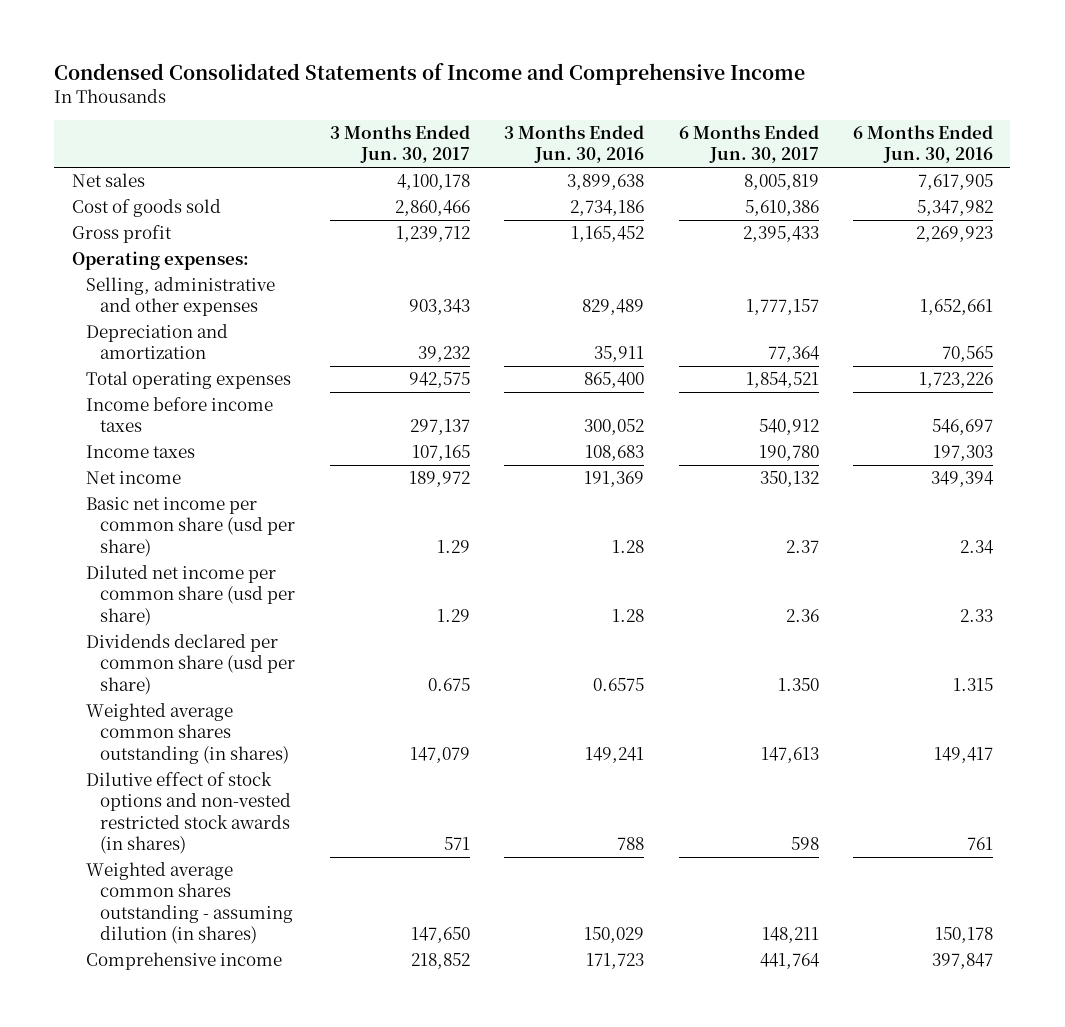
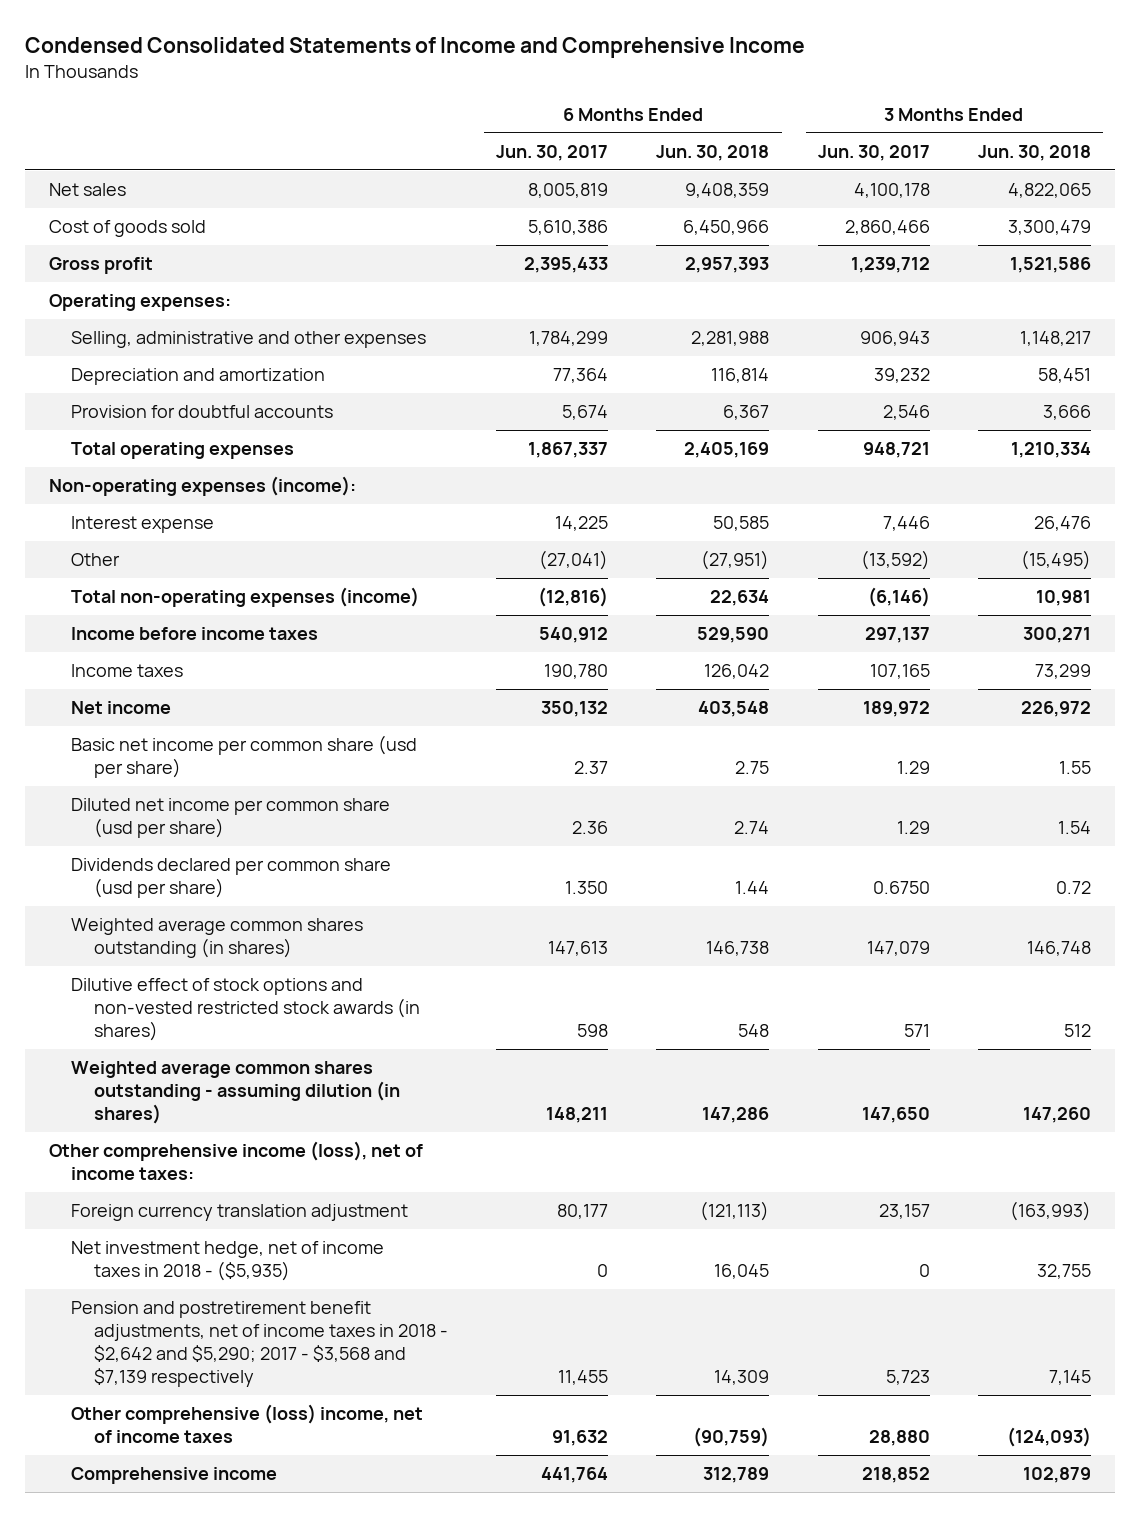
- | 3 Months Ended Jun. 30, 2017 | 3 Months Ended Jun. 30, 2016 | 6 Months Ended Jun. 30, 2017 | 6 Months Ended Jun. 30, 2016
+ | 6 Months Ended Jun. 30, 2017 | 6 Months Ended Jun. 30, 2018 | 3 Months Ended Jun. 30, 2017 | 3 Months Ended Jun. 30, 2018
- Selling, administrative and other expenses | 903,343 | 829,489 | 1,777,157 | 1,652,661
+ Selling, administrative and other expenses | 1,784,299 | 2,281,988 | 906,943 | 1,148,217
- Total operating expenses | 942,575 | 865,400 | 1,854,521 | 1,723,226
+ Provision for doubtful accounts | 5,674 | 6,367 | 2,546 | 3,666
+ Total operating expenses | 1,867,337 | 2,405,169 | 948,721 | 1,210,334
+ Non-operating expenses (income):
+ Interest expense | 14,225 | 50,585 | 7,446 | 26,476
+ Other | (27,041) | (27,951) | (13,592) | (15,495)
+ Total non-operating expenses (income) | (12,816) | 22,634 | (6,146) | 10,981
- Dividends declared per common share (usd per share) | 0.675 | 0.6575 | 1.350 | 1.315
+ Dividends declared per common share (usd per share) | 1.350 | 1.44 | 0.6750 | 0.72
+ Other comprehensive income (loss), net of income taxes:
+ Foreign currency translation adjustment | 80,177 | (121,113) | 23,157 | (163,993)
+ Net investment hedge, net of income taxes in 2018 - ($5,935) | 0 | 16,045 | 0 | 32,755
+ Pension and postretirement benefit adjustments, net of income taxes in 2018 - $2,642 and $5,290; 2017 - $3,568 and $7,139 respectively | 11,455 | 14,309 | 5,723 | 7,145
+ Other comprehensive (loss) income, net of income taxes | 91,632 | (90,759) | 28,880 | (124,093)

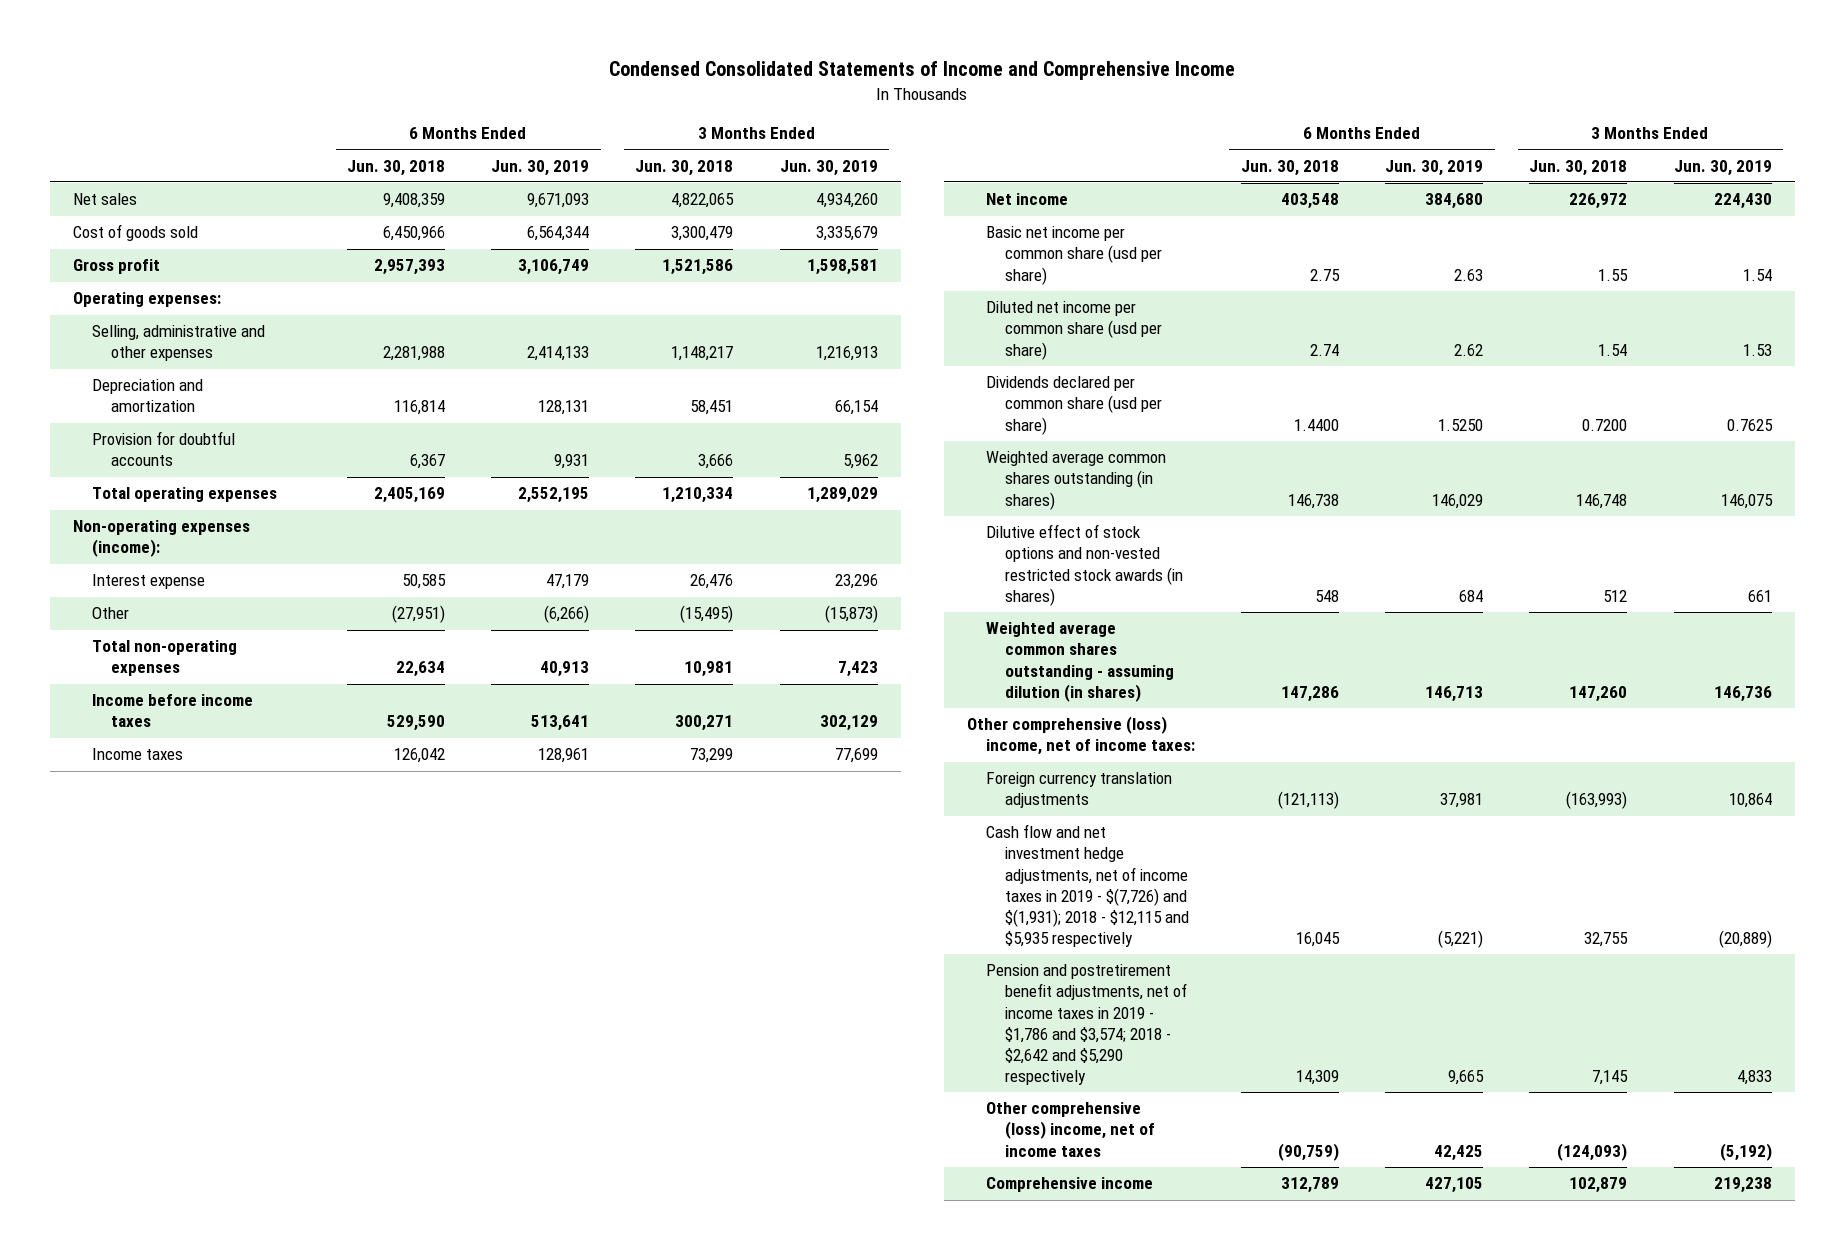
- | 6 Months Ended Jun. 30, 2017 | 6 Months Ended Jun. 30, 2018 | 3 Months Ended Jun. 30, 2017 | 3 Months Ended Jun. 30, 2018
+ | 6 Months Ended Jun. 30, 2018 | 6 Months Ended Jun. 30, 2019 | 3 Months Ended Jun. 30, 2018 | 3 Months Ended Jun. 30, 2019
- Total non-operating expenses (income) | (12,816) | 22,634 | (6,146) | 10,981
+ Total non-operating expenses | 22,634 | 40,913 | 10,981 | 7,423
- Dividends declared per common share (usd per share) | 1.350 | 1.44 | 0.6750 | 0.72
+ Dividends declared per common share (usd per share) | 1.4400 | 1.5250 | 0.7200 | 0.7625
- Other comprehensive income (loss), net of income taxes:
- Foreign currency translation adjustment | 80,177 | (121,113) | 23,157 | (163,993)
- Net investment hedge, net of income taxes in 2018 - ($5,935) | 0 | 16,045 | 0 | 32,755
- Pension and postretirement benefit adjustments, net of income taxes in 2018 - $2,642 and $5,290; 2017 - $3,568 and $7,139 respectively | 11,455 | 14,309 | 5,723 | 7,145
+ Other comprehensive (loss) income, net of income taxes:
+ Foreign currency translation adjustments | (121,113) | 37,981 | (163,993) | 10,864
+ Cash flow and net investment hedge adjustments, net of income taxes in 2019 - $(7,726) and $(1,931); 2018 - $12,115 and $5,935 respectively | 16,045 | (5,221) | 32,755 | (20,889)
+ Pension and postretirement benefit adjustments, net of income taxes in 2019 - $1,786 and $3,574; 2018 - $2,642 and $5,290 respectively | 14,309 | 9,665 | 7,145 | 4,833

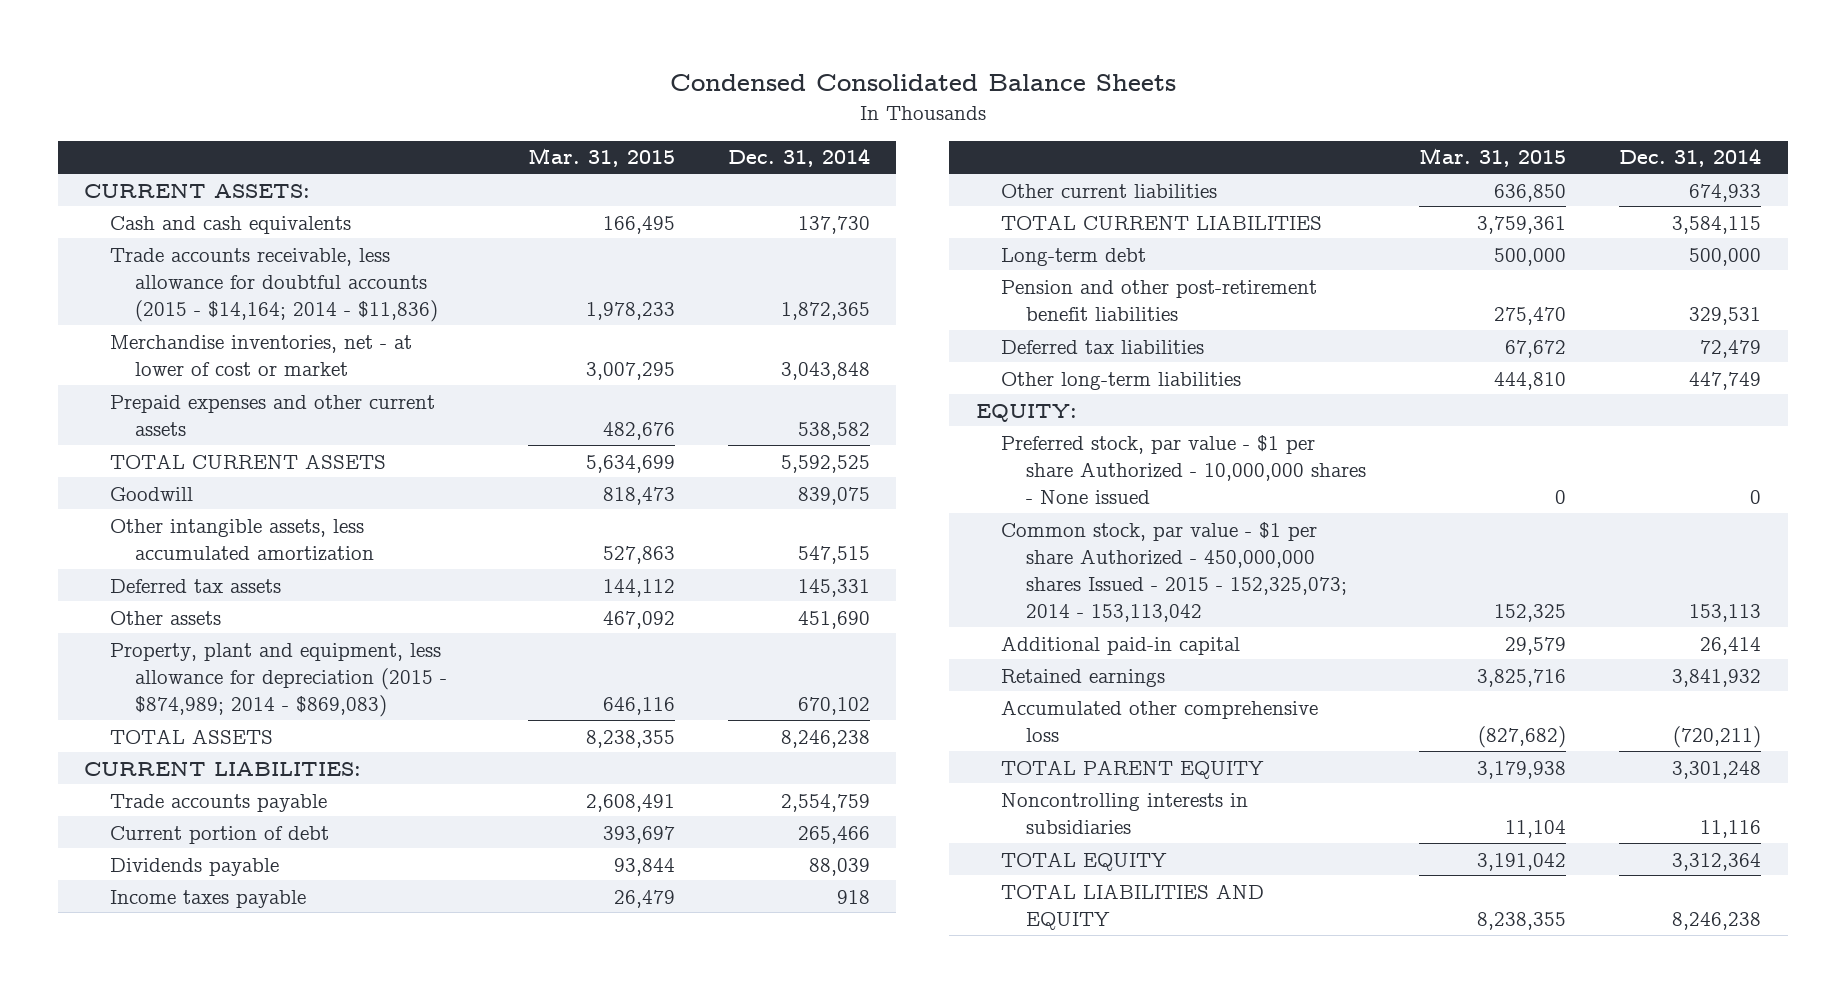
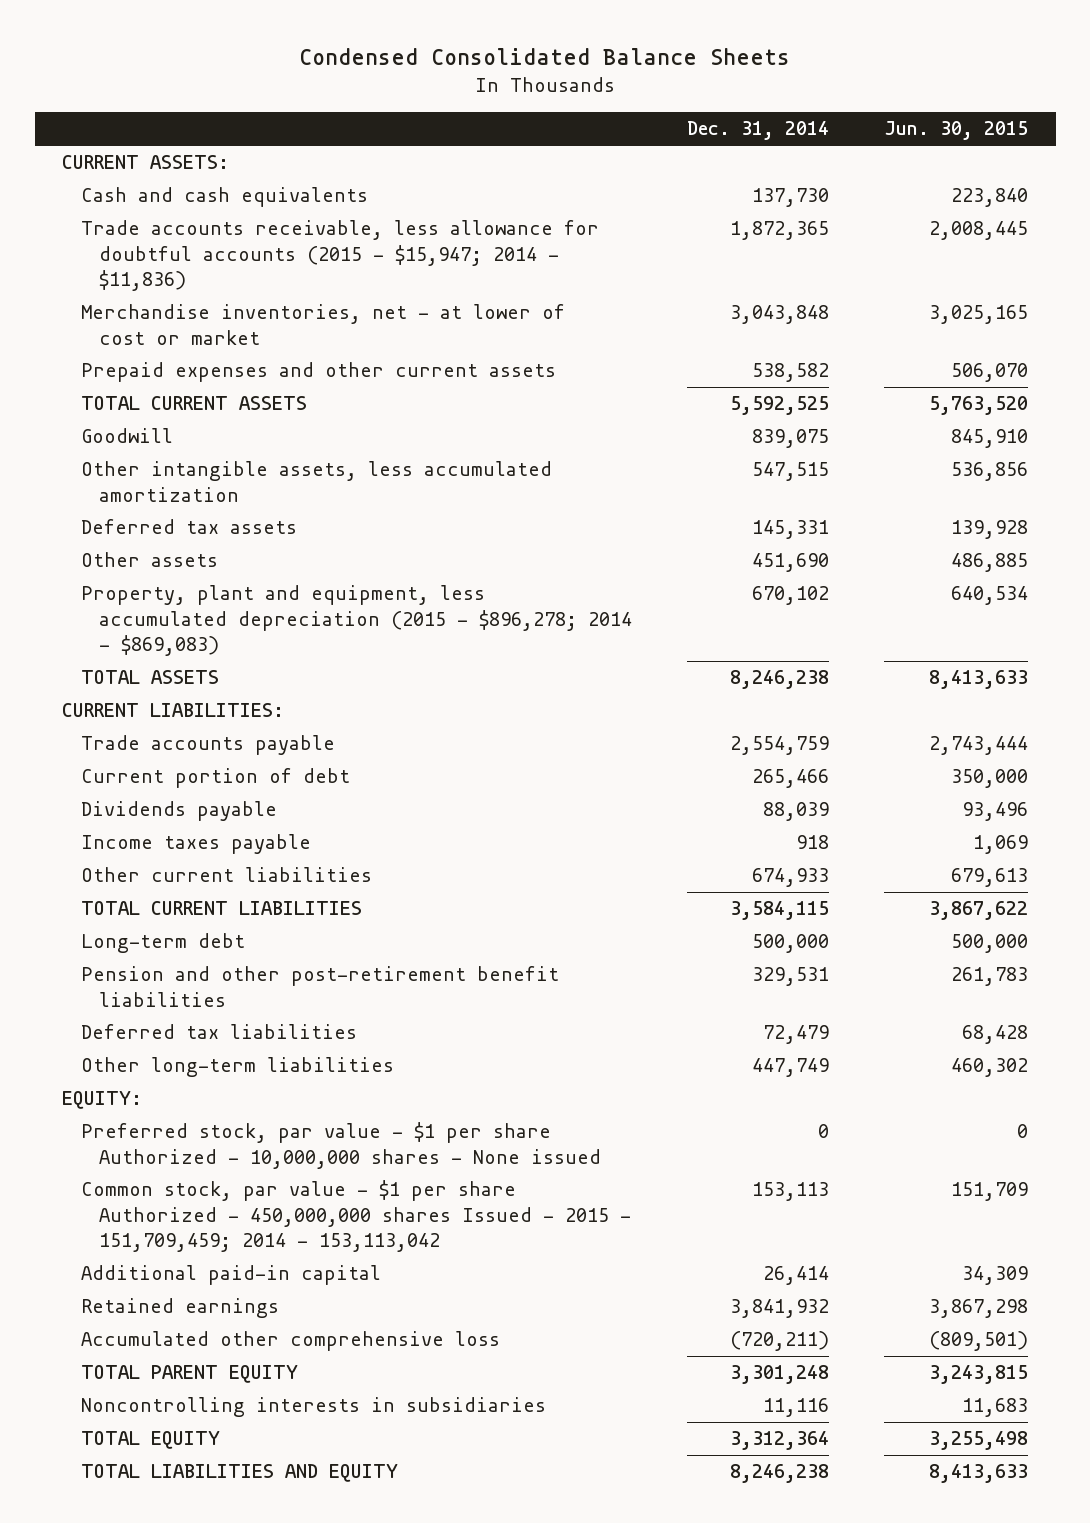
- | Mar. 31, 2015 | Dec. 31, 2014
+ | Dec. 31, 2014 | Jun. 30, 2015
- Trade accounts receivable, less allowance for doubtful accounts (2015 - $14,164; 2014 - $11,836) | 1,978,233 | 1,872,365
+ Trade accounts receivable, less allowance for doubtful accounts (2015 - $15,947; 2014 - $11,836) | 1,872,365 | 2,008,445
- Property, plant and equipment, less allowance for depreciation (2015 - $874,989; 2014 - $869,083) | 646,116 | 670,102
+ Property, plant and equipment, less accumulated depreciation (2015 - $896,278; 2014 - $869,083) | 670,102 | 640,534
- Common stock, par value - $1 per share Authorized - 450,000,000 shares Issued - 2015 - 152,325,073; 2014 - 153,113,042 | 152,325 | 153,113
+ Common stock, par value - $1 per share Authorized - 450,000,000 shares Issued - 2015 - 151,709,459; 2014 - 153,113,042 | 153,113 | 151,709

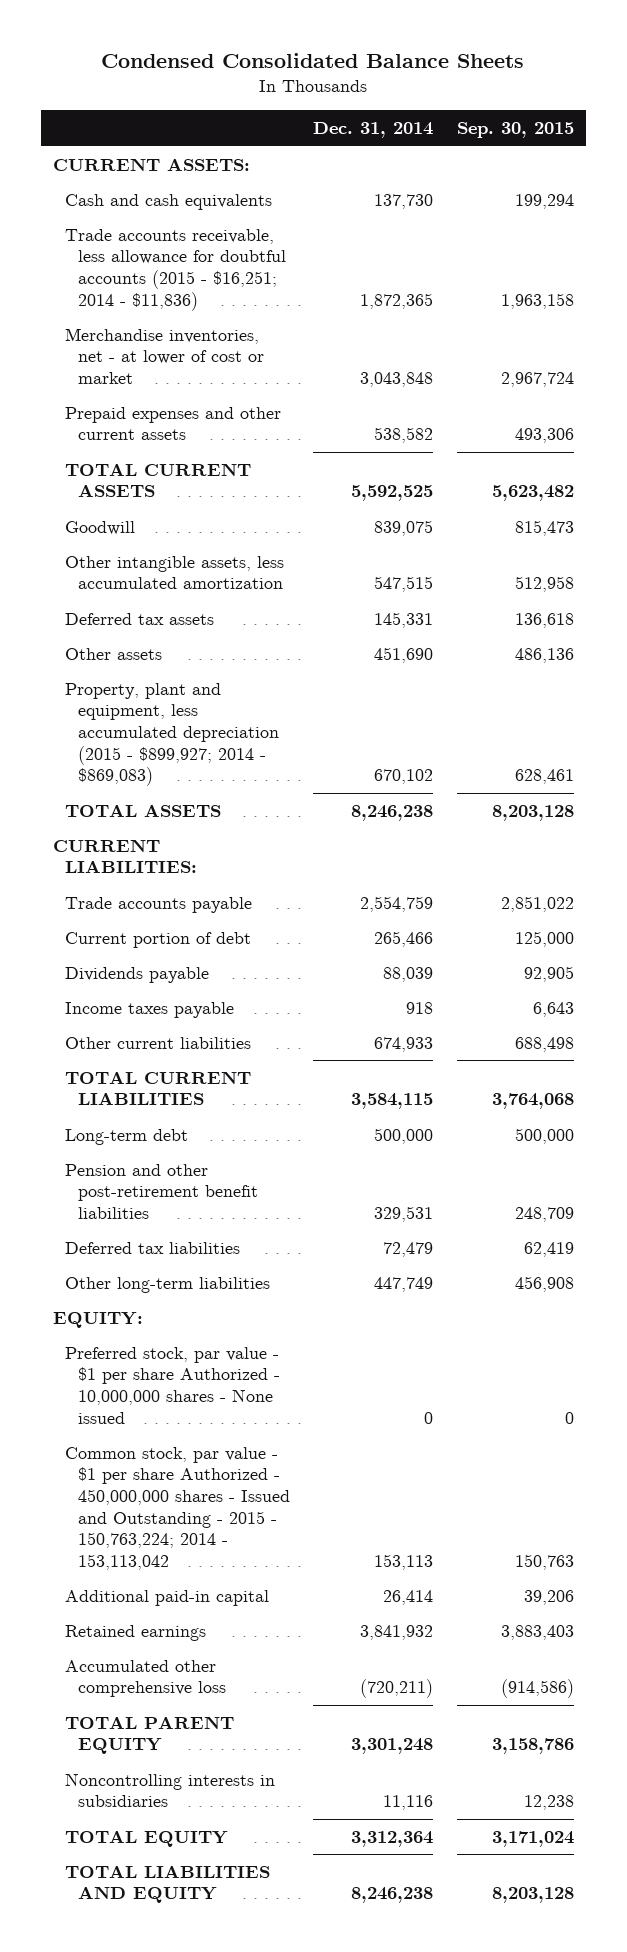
- | Dec. 31, 2014 | Jun. 30, 2015
+ | Dec. 31, 2014 | Sep. 30, 2015
- Trade accounts receivable, less allowance for doubtful accounts (2015 - $15,947; 2014 - $11,836) | 1,872,365 | 2,008,445
+ Trade accounts receivable, less allowance for doubtful accounts (2015 - $16,251; 2014 - $11,836) | 1,872,365 | 1,963,158
- Property, plant and equipment, less accumulated depreciation (2015 - $896,278; 2014 - $869,083) | 670,102 | 640,534
+ Property, plant and equipment, less accumulated depreciation (2015 - $899,927; 2014 - $869,083) | 670,102 | 628,461
- Common stock, par value - $1 per share Authorized - 450,000,000 shares Issued - 2015 - 151,709,459; 2014 - 153,113,042 | 153,113 | 151,709
+ Common stock, par value - $1 per share Authorized - 450,000,000 shares - Issued and Outstanding - 2015 - 150,763,224; 2014 - 153,113,042 | 153,113 | 150,763

